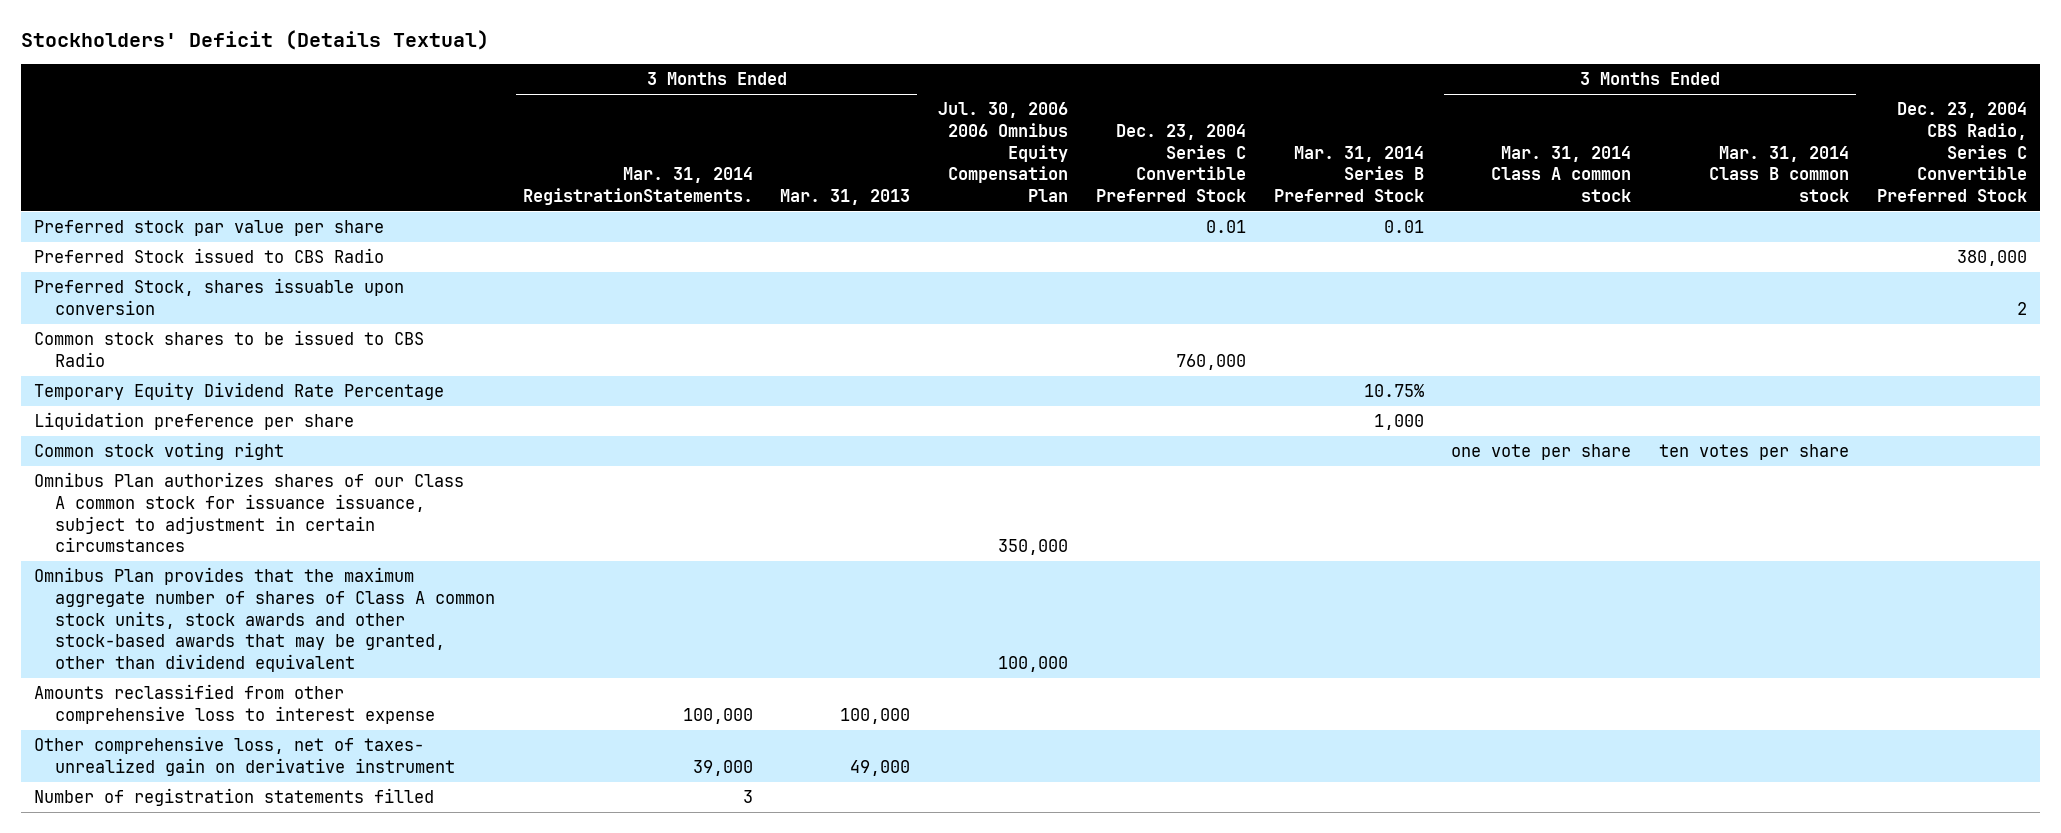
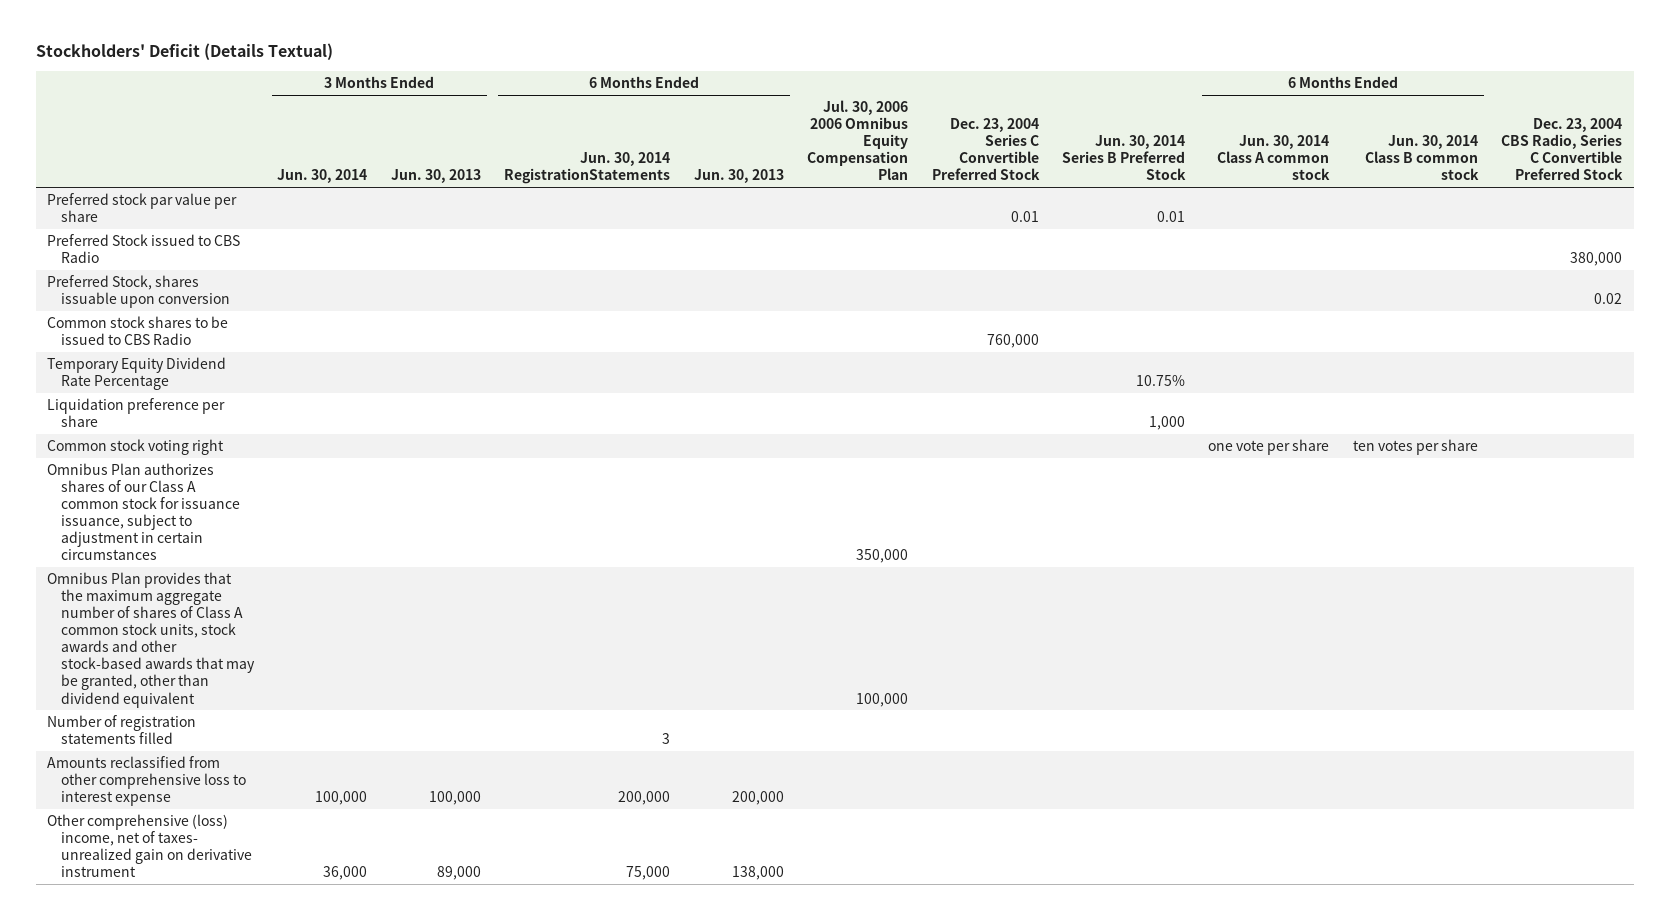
- | 3 Months Ended Mar. 31, 2014 RegistrationStatements. | 3 Months Ended Mar. 31, 2013 | Jul. 30, 2006 2006 Omnibus Equity Compensation Plan | Dec. 23, 2004 Series C Convertible Preferred Stock | Mar. 31, 2014 Series B Preferred Stock | 3 Months Ended Mar. 31, 2014 Class A common stock | 3 Months Ended Mar. 31, 2014 Class B common stock | Dec. 23, 2004 CBS Radio, Series C Convertible Preferred Stock
+ | 3 Months Ended Jun. 30, 2014 | 3 Months Ended Jun. 30, 2013 | 6 Months Ended Jun. 30, 2014 RegistrationStatements | 6 Months Ended Jun. 30, 2013 | Jul. 30, 2006 2006 Omnibus Equity Compensation Plan | Dec. 23, 2004 Series C Convertible Preferred Stock | Jun. 30, 2014 Series B Preferred Stock | 6 Months Ended Jun. 30, 2014 Class A common stock | 6 Months Ended Jun. 30, 2014 Class B common stock | Dec. 23, 2004 CBS Radio, Series C Convertible Preferred Stock
- Preferred Stock, shares issuable upon conversion | | | | | | | | 2
+ Preferred Stock, shares issuable upon conversion | | | | | | | | | | 0.02
- Other comprehensive loss, net of taxes- unrealized gain on derivative instrument | 39,000 | 49,000 | | | | | |
moved down: Amounts reclassified from other comprehensive loss to interest expense | 100,000 | 100,000 | 200,000 | 200,000 | | | | | |
+ Other comprehensive (loss) income, net of taxes- unrealized gain on derivative instrument | 36,000 | 89,000 | 75,000 | 138,000 | | | | | |

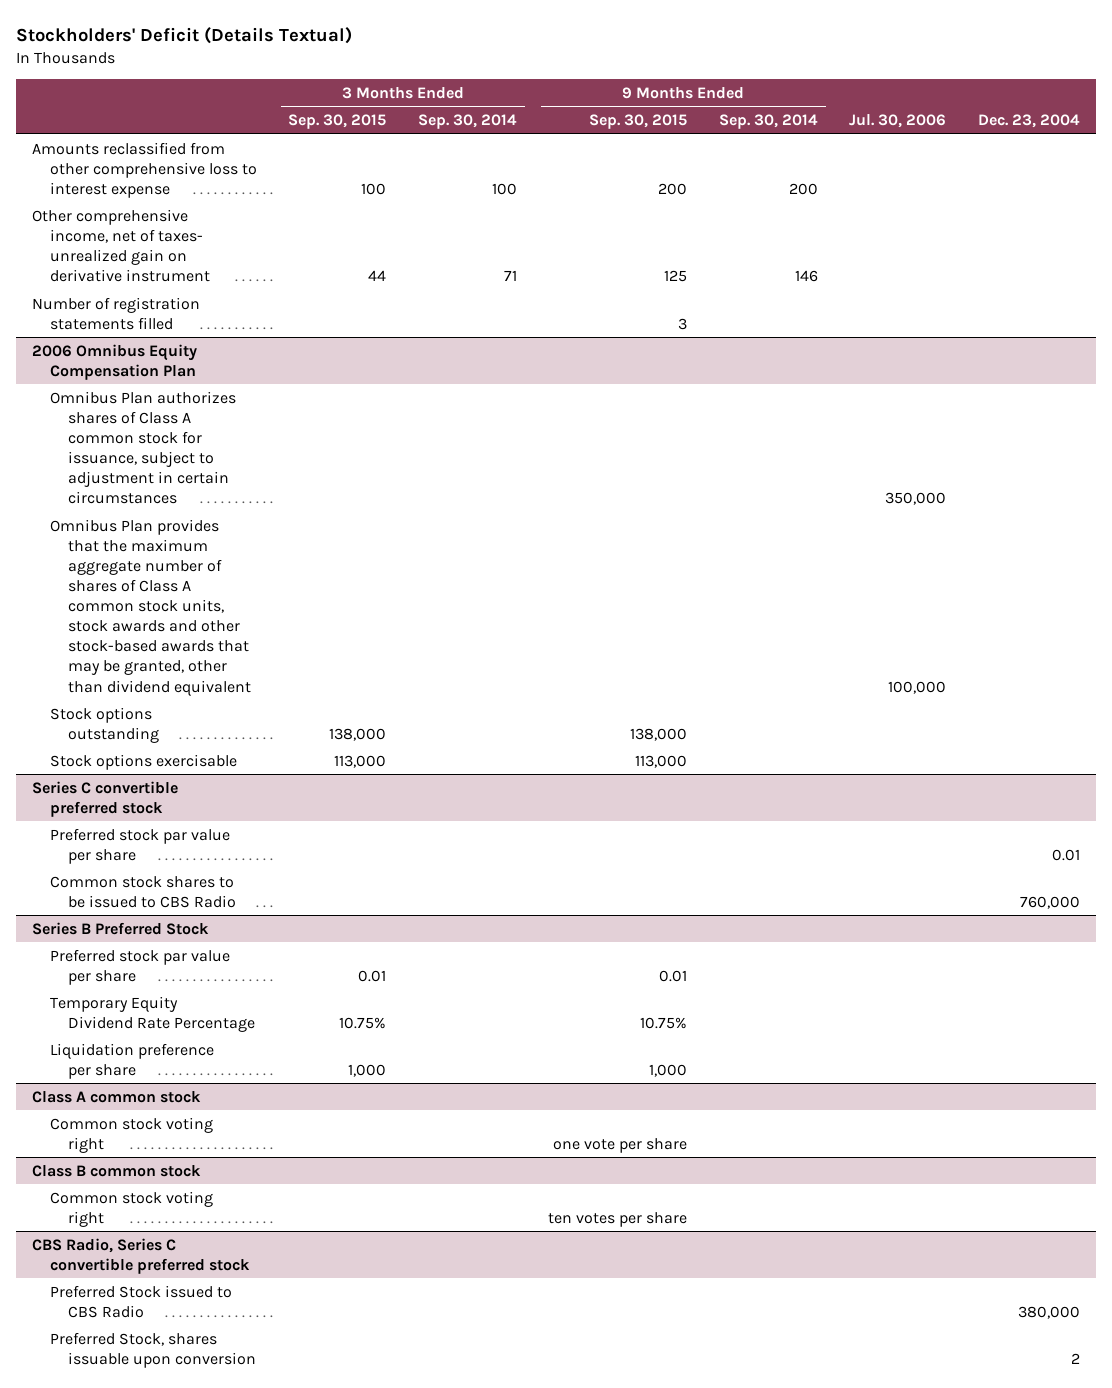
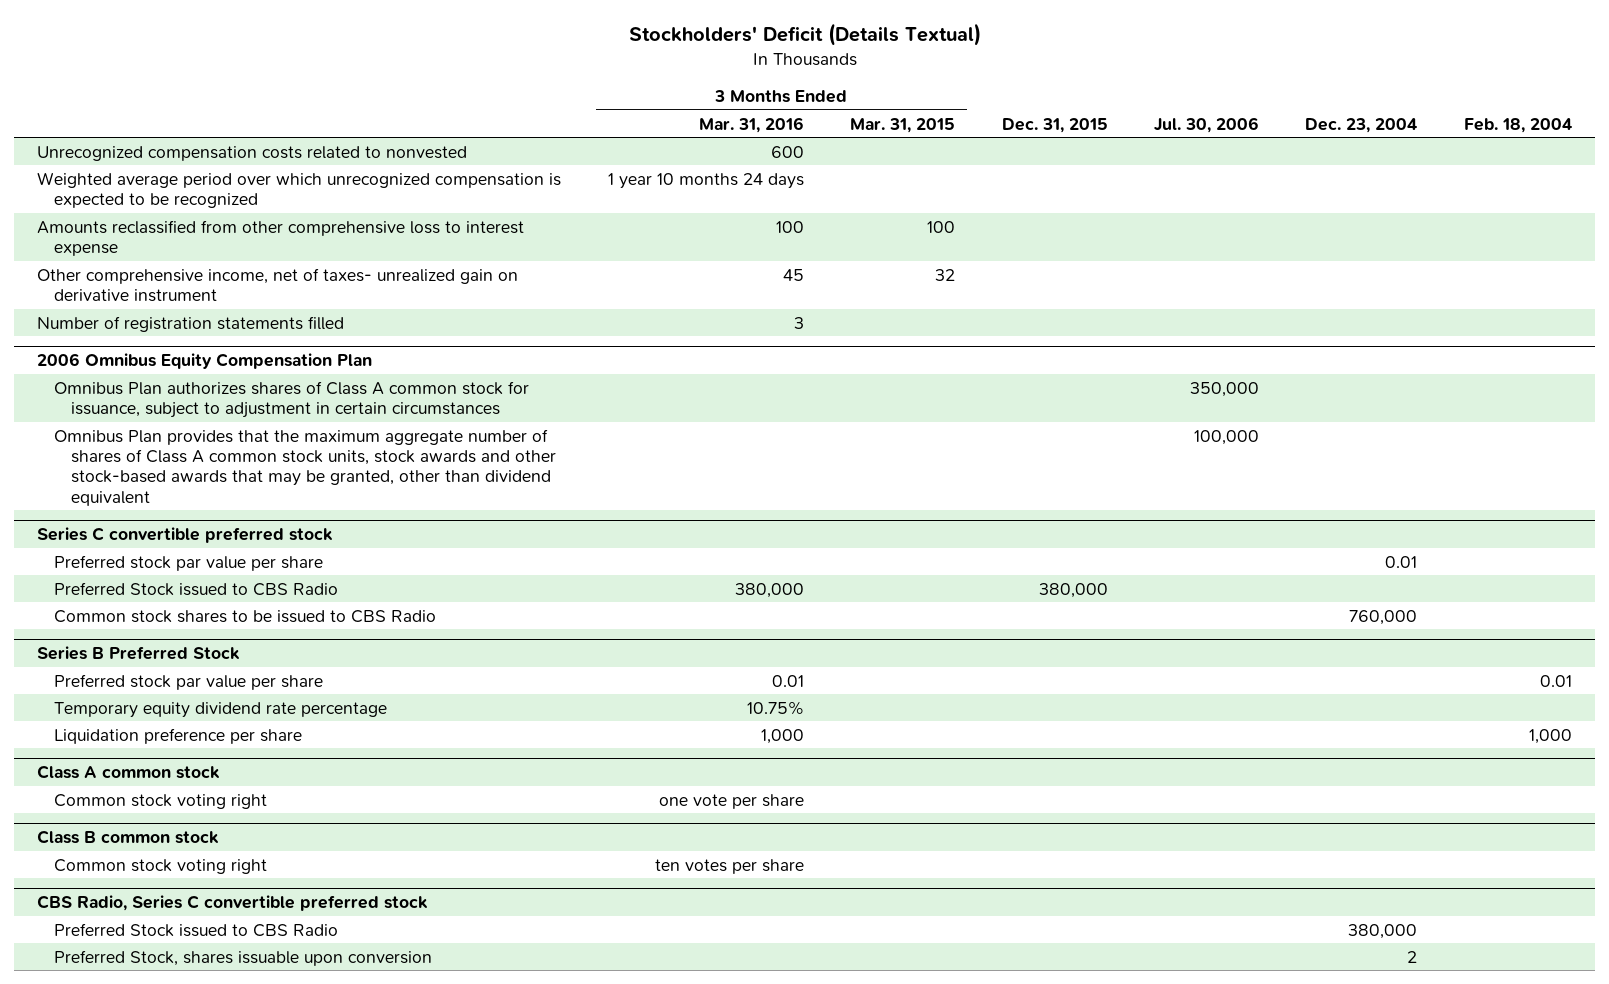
- | 3 Months Ended Sep. 30, 2015 | 3 Months Ended Sep. 30, 2014 | 9 Months Ended Sep. 30, 2015 | 9 Months Ended Sep. 30, 2014 | Jul. 30, 2006 | Dec. 23, 2004
+ | 3 Months Ended Mar. 31, 2016 | 3 Months Ended Mar. 31, 2015 | Dec. 31, 2015 | Jul. 30, 2006 | Dec. 23, 2004 | Feb. 18, 2004
+ Unrecognized compensation costs related to nonvested | 600 | | | | |
+ Weighted average period over which unrecognized compensation is expected to be recognized | 1 year 10 months 24 days | | | | |
@ 2006 Omnibus Equity Compensation Plan
- Stock options outstanding | 138,000 | | 138,000 | | |
- Stock options exercisable | 113,000 | | 113,000 | | |
@ Series C convertible preferred stock
+ Preferred Stock issued to CBS Radio | 380,000 | | 380,000 | | |
@ Series B Preferred Stock
- Temporary Equity Dividend Rate Percentage | 10.75% | | 10.75% | | |
+ Temporary equity dividend rate percentage | 10.75% | | | | |

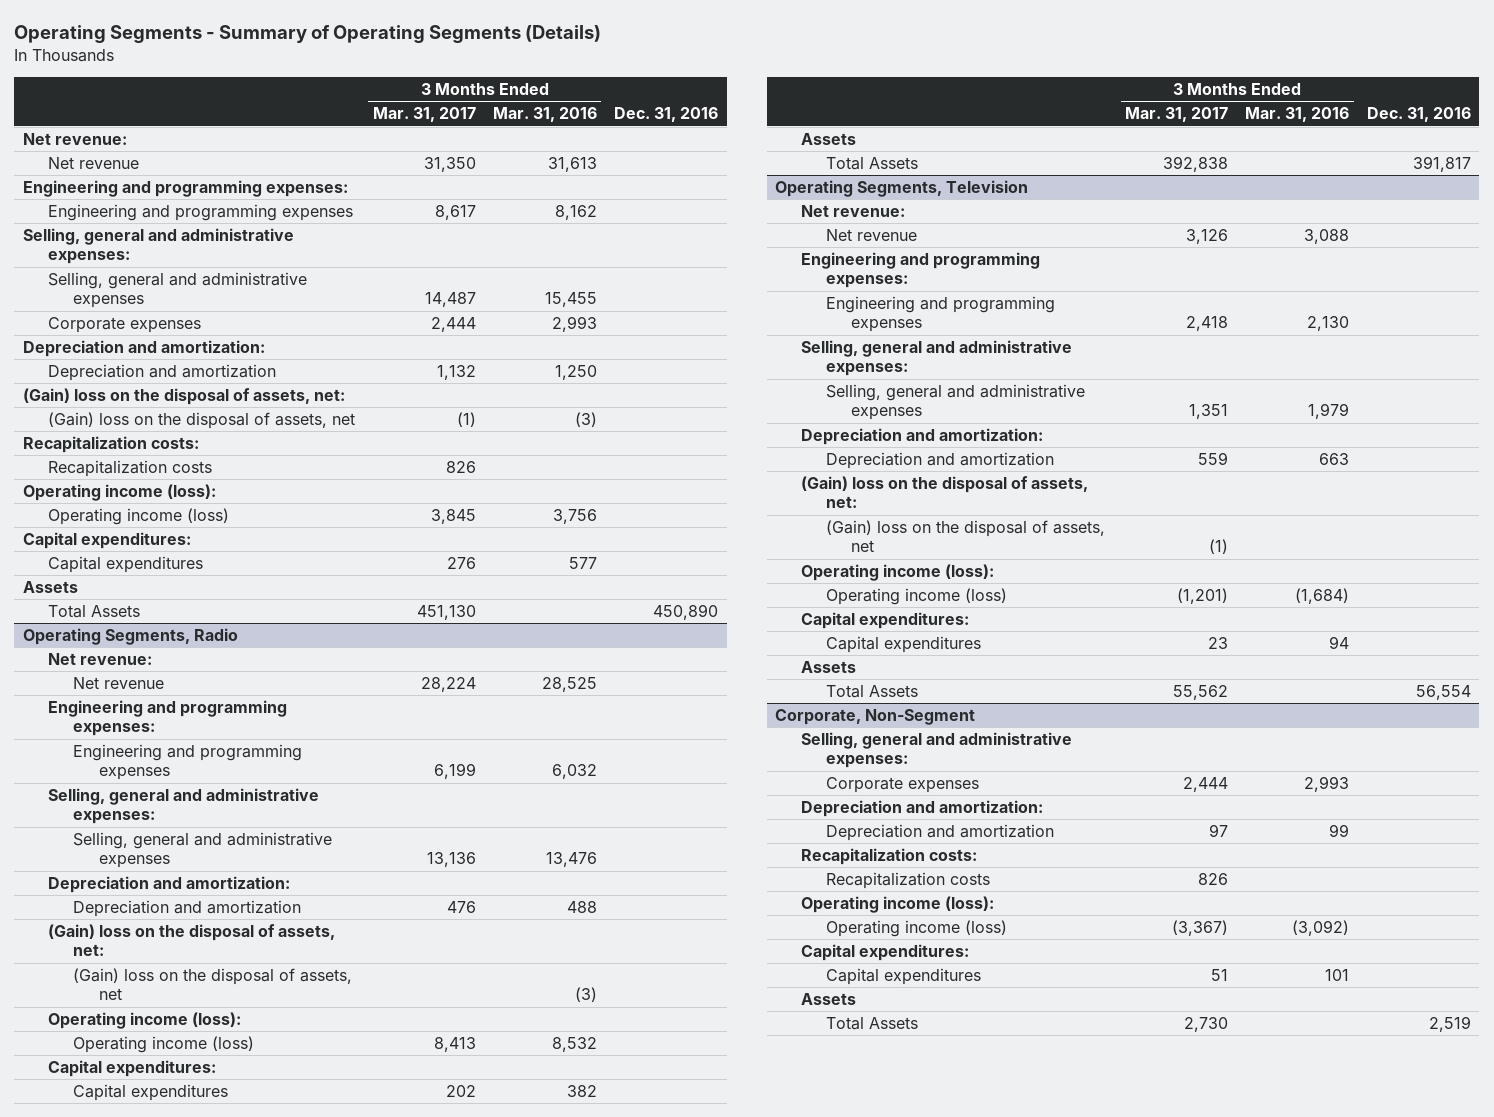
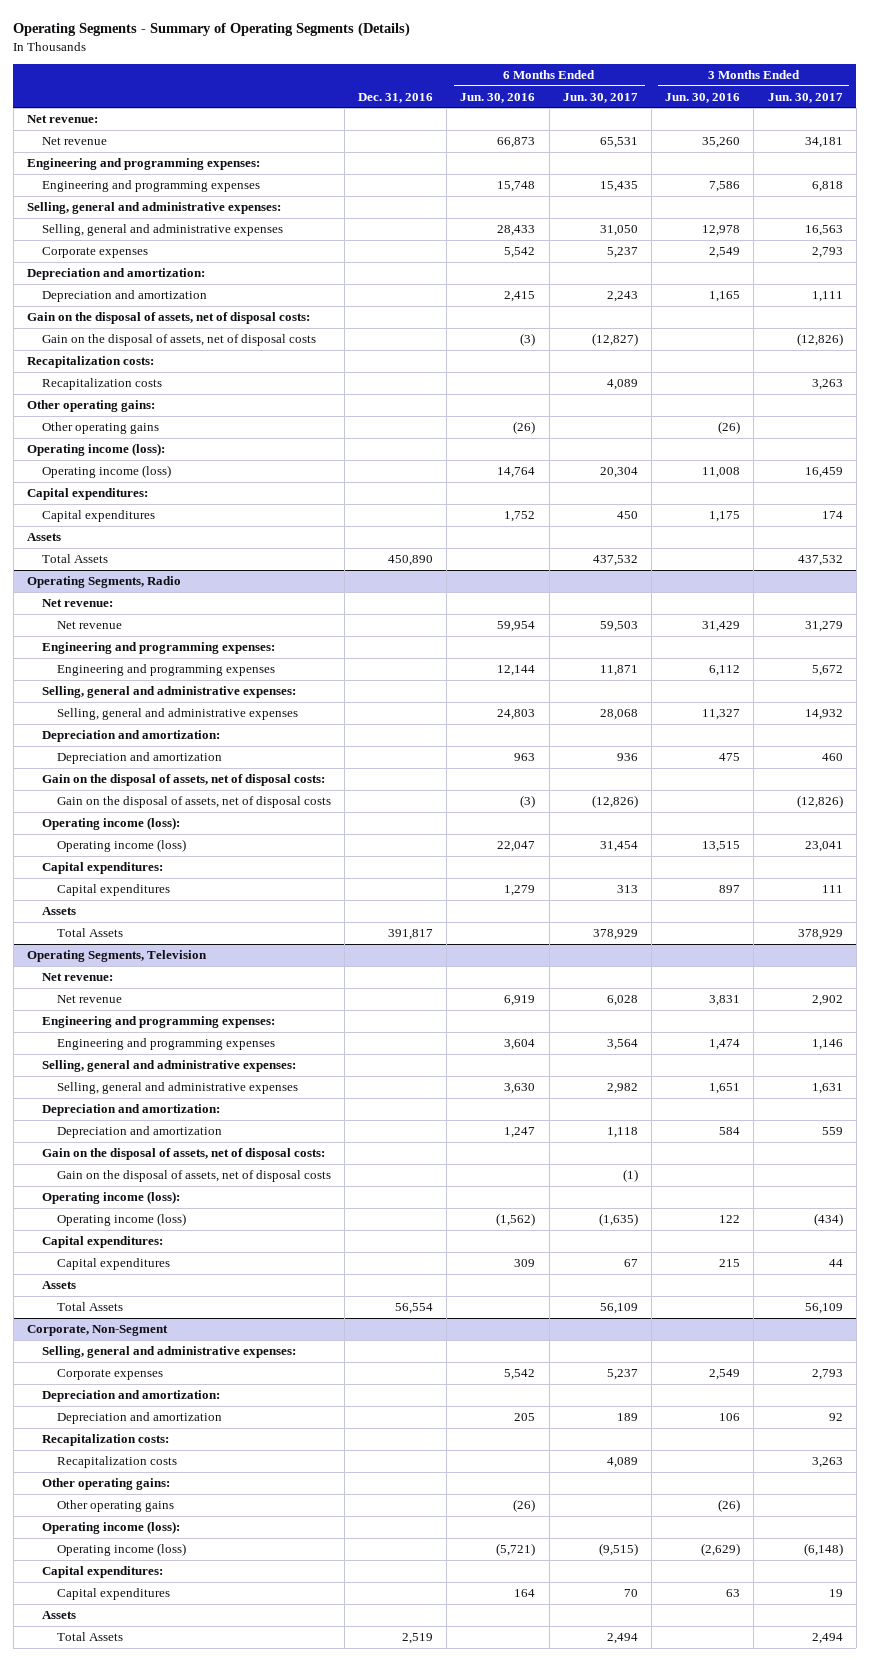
- | 3 Months Ended Mar. 31, 2017 | 3 Months Ended Mar. 31, 2016 | Dec. 31, 2016
+ | Dec. 31, 2016 | 6 Months Ended Jun. 30, 2016 | 6 Months Ended Jun. 30, 2017 | 3 Months Ended Jun. 30, 2016 | 3 Months Ended Jun. 30, 2017
- (Gain) loss on the disposal of assets, net:
- (Gain) loss on the disposal of assets, net | (1) | (3) |
+ Gain on the disposal of assets, net of disposal costs:
+ Gain on the disposal of assets, net of disposal costs | | (3) | (12,827) | | (12,826)
+ Other operating gains:
+ Other operating gains | | (26) | | (26) |
@ Operating Segments, Radio
- (Gain) loss on the disposal of assets, net:
- (Gain) loss on the disposal of assets, net | | (3) |
+ Gain on the disposal of assets, net of disposal costs:
+ Gain on the disposal of assets, net of disposal costs | | (3) | (12,826) | | (12,826)
@ Operating Segments, Television
- (Gain) loss on the disposal of assets, net:
- (Gain) loss on the disposal of assets, net | (1) | |
+ Gain on the disposal of assets, net of disposal costs:
+ Gain on the disposal of assets, net of disposal costs | | | (1) | |
@ Corporate, Non-Segment
+ Other operating gains:
+ Other operating gains | | (26) | | (26) |

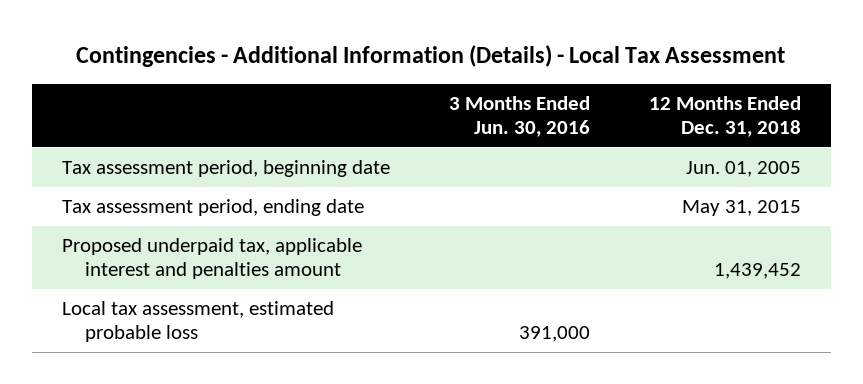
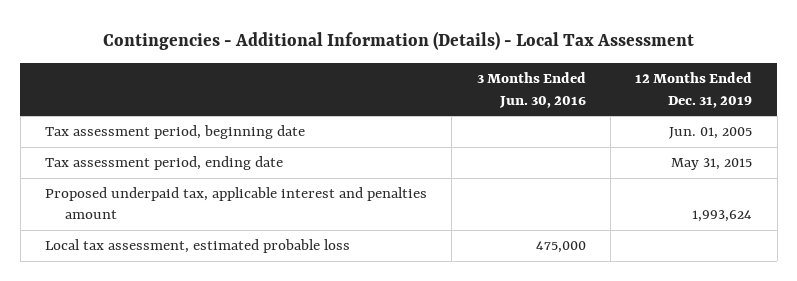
- | 3 Months Ended Jun. 30, 2016 | 12 Months Ended Dec. 31, 2018
+ | 3 Months Ended Jun. 30, 2016 | 12 Months Ended Dec. 31, 2019
- Local tax assessment, estimated probable loss | 391,000 |
+ Local tax assessment, estimated probable loss | 475,000 |

